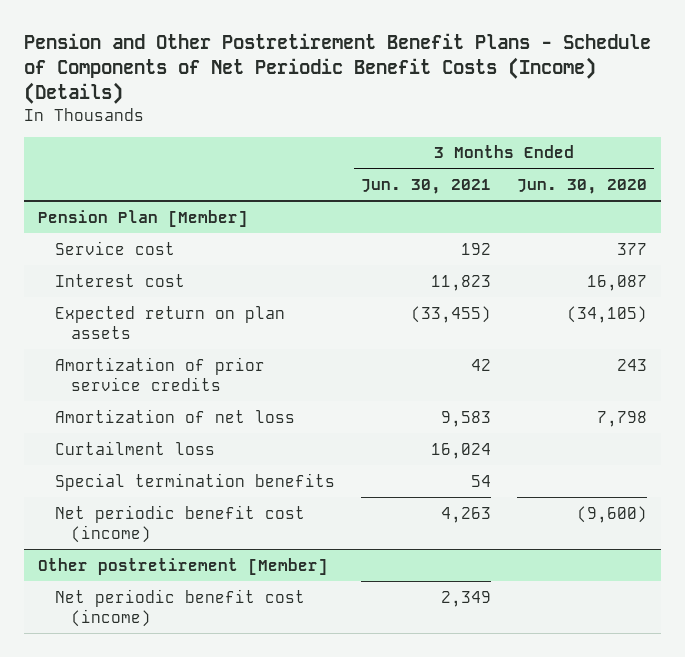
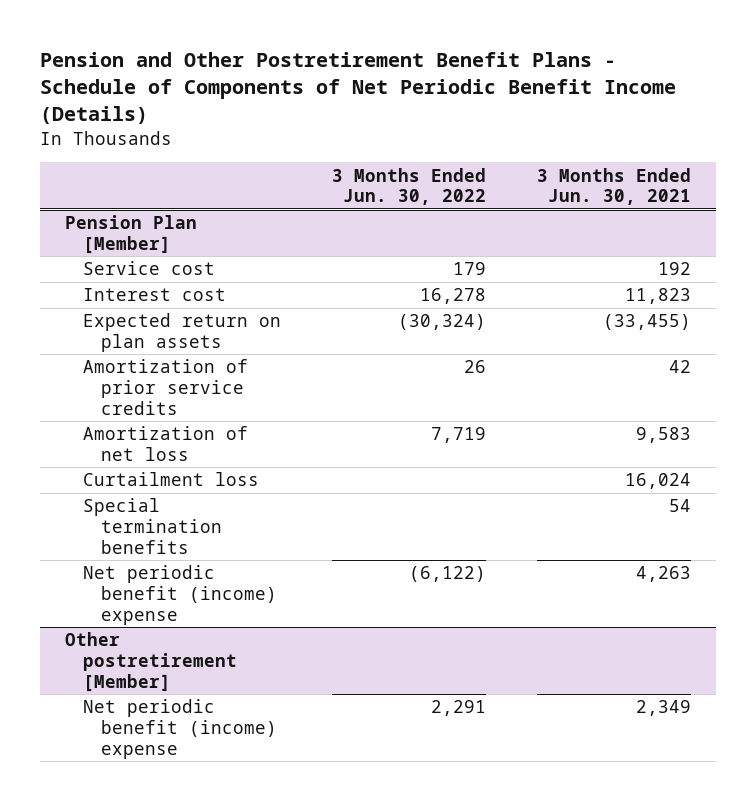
- Pension and Other Postretirement Benefit Plans - Schedule of Components of Net Periodic Benefit Costs (Income) (Details)
+ Pension and Other Postretirement Benefit Plans - Schedule of Components of Net Periodic Benefit Income (Details)
- | 3 Months Ended Jun. 30, 2021 | 3 Months Ended Jun. 30, 2020
+ | 3 Months Ended Jun. 30, 2022 | 3 Months Ended Jun. 30, 2021
@ Pension Plan [Member]
- Net periodic benefit cost (income) | 4,263 | (9,600)
+ Net periodic benefit (income) expense | (6,122) | 4,263
@ Other postretirement [Member]
- Net periodic benefit cost (income) | 2,349 |
+ Net periodic benefit (income) expense | 2,291 | 2,349

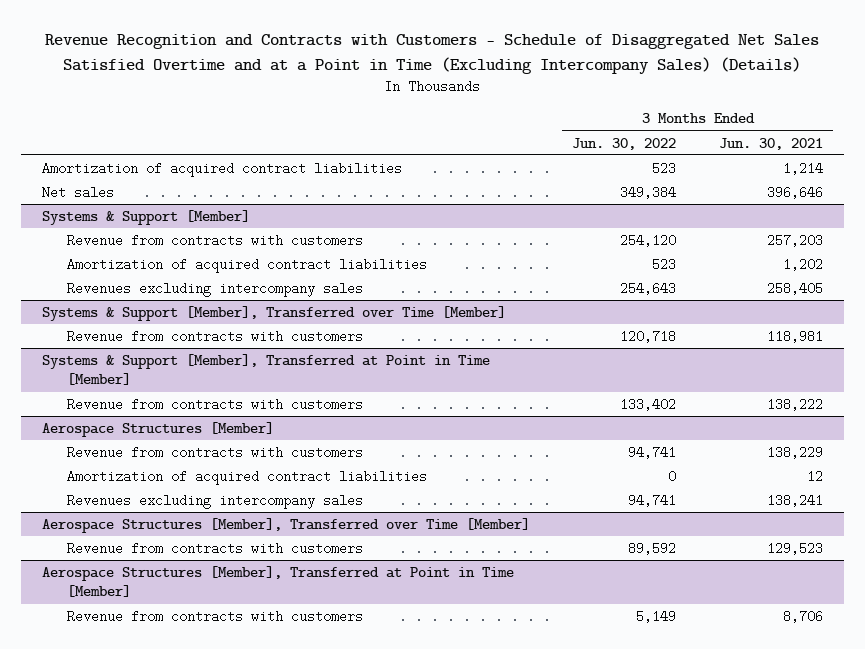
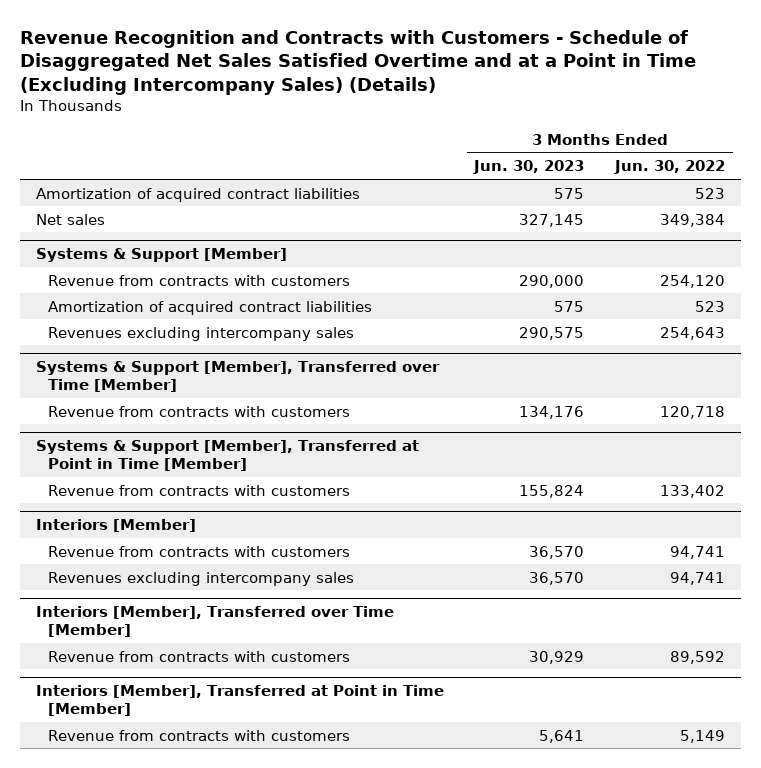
- | 3 Months Ended Jun. 30, 2022 | 3 Months Ended Jun. 30, 2021
+ | 3 Months Ended Jun. 30, 2023 | 3 Months Ended Jun. 30, 2022
- Aerospace Structures [Member]
+ Interiors [Member]
- Amortization of acquired contract liabilities | 0 | 12
- Aerospace Structures [Member], Transferred over Time [Member]
+ Interiors [Member], Transferred over Time [Member]
- Aerospace Structures [Member], Transferred at Point in Time [Member]
+ Interiors [Member], Transferred at Point in Time [Member]

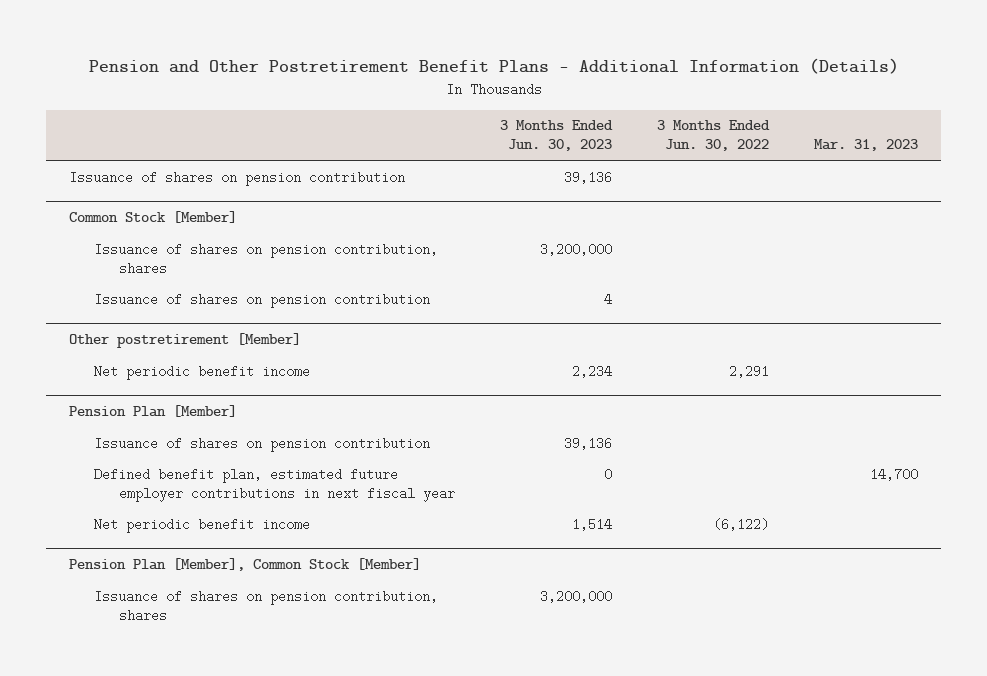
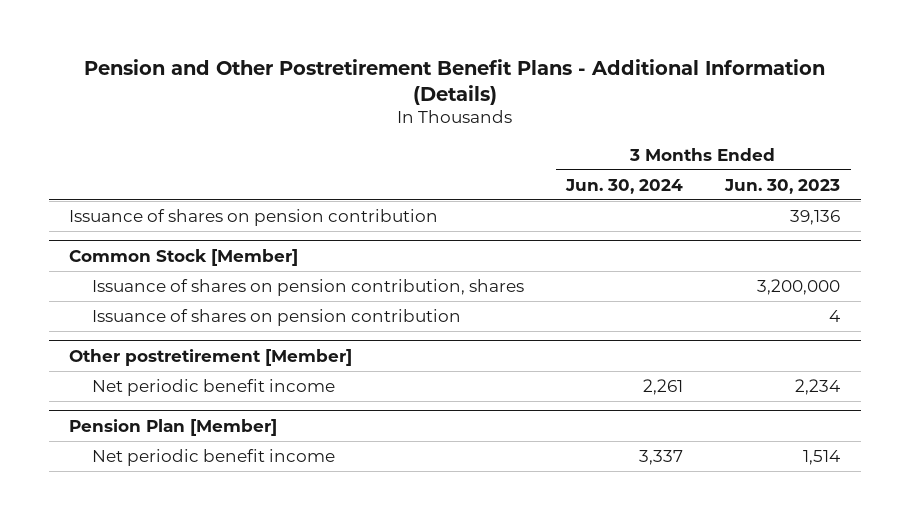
- | 3 Months Ended Jun. 30, 2023 | 3 Months Ended Jun. 30, 2022 | Mar. 31, 2023
+ | 3 Months Ended Jun. 30, 2024 | 3 Months Ended Jun. 30, 2023
@ Pension Plan [Member]
- Issuance of shares on pension contribution | 39,136 | |
- Defined benefit plan, estimated future employer contributions in next fiscal year | 0 | | 14,700
- Pension Plan [Member], Common Stock [Member]
- Issuance of shares on pension contribution, shares | 3,200,000 | |

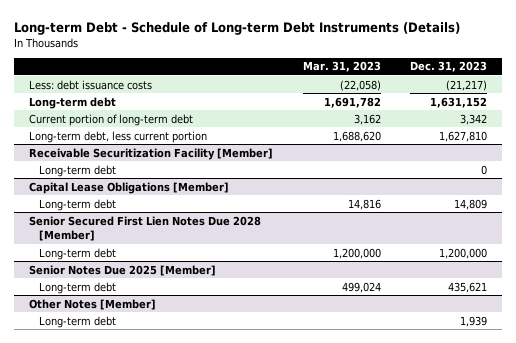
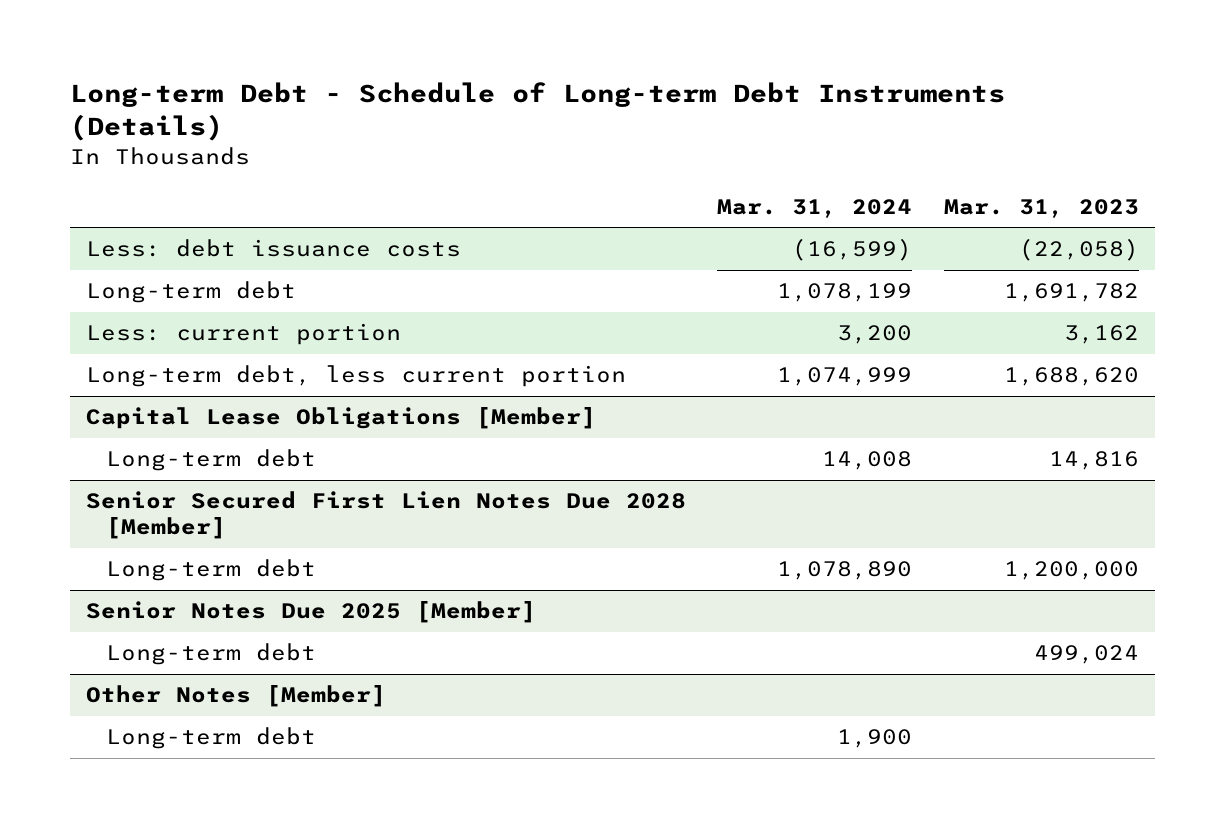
- | Mar. 31, 2023 | Dec. 31, 2023
+ | Mar. 31, 2024 | Mar. 31, 2023
- Current portion of long-term debt | 3,162 | 3,342
+ Less: current portion | 3,200 | 3,162
- Receivable Securitization Facility [Member]
- Long-term debt | | 0

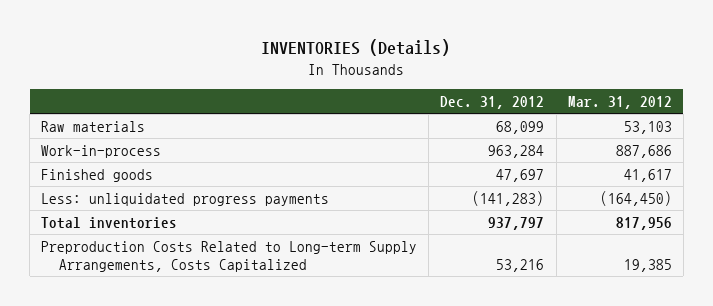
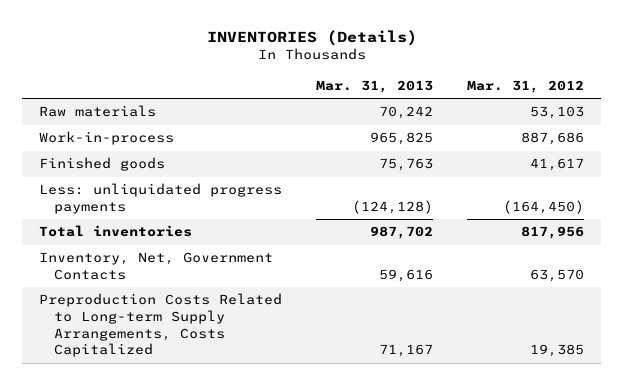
- | Dec. 31, 2012 | Mar. 31, 2012
+ | Mar. 31, 2013 | Mar. 31, 2012
+ Inventory, Net, Government Contacts | 59,616 | 63,570

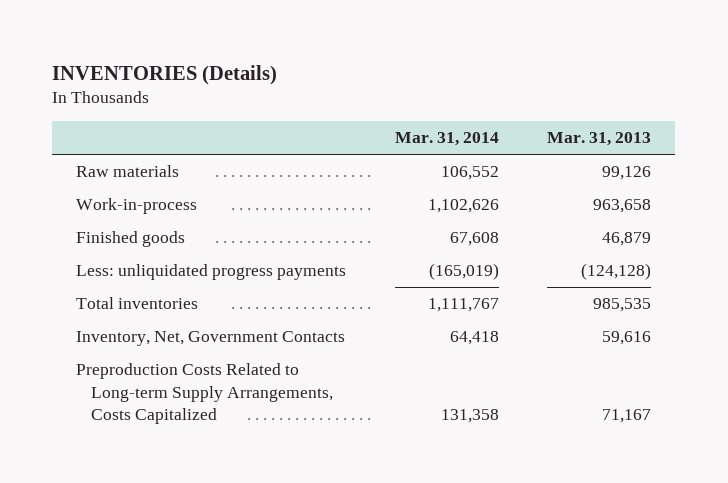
- | Mar. 31, 2013 | Mar. 31, 2012
+ | Mar. 31, 2014 | Mar. 31, 2013
- Raw materials | 70,242 | 53,103
- Work-in-process | 965,825 | 887,686
- Finished goods | 75,763 | 41,617
+ Raw materials | 106,552 | 99,126
+ Work-in-process | 1,102,626 | 963,658
+ Finished goods | 67,608 | 46,879
- Total inventories | 987,702 | 817,956
+ Total inventories | 1,111,767 | 985,535

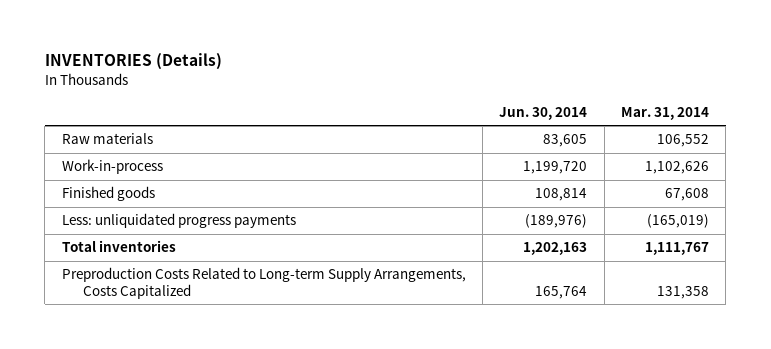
- | Mar. 31, 2014 | Mar. 31, 2013
+ | Jun. 30, 2014 | Mar. 31, 2014
- Inventory, Net, Government Contacts | 64,418 | 59,616

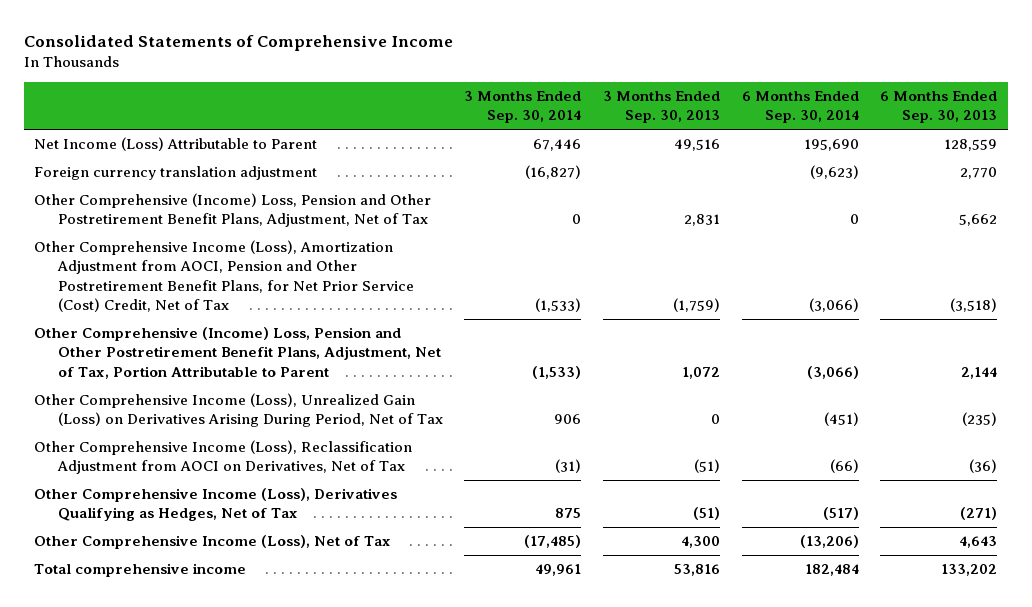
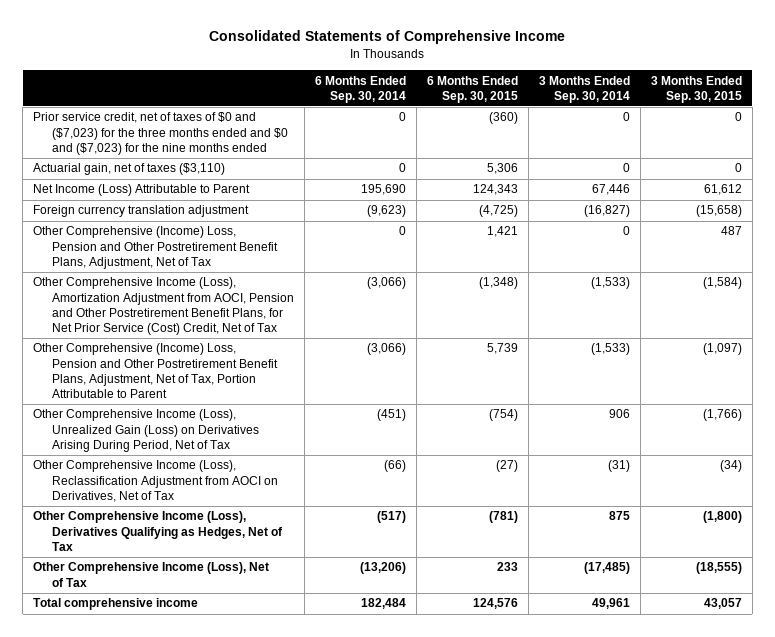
- | 3 Months Ended Sep. 30, 2014 | 3 Months Ended Sep. 30, 2013 | 6 Months Ended Sep. 30, 2014 | 6 Months Ended Sep. 30, 2013
+ | 6 Months Ended Sep. 30, 2014 | 6 Months Ended Sep. 30, 2015 | 3 Months Ended Sep. 30, 2014 | 3 Months Ended Sep. 30, 2015
+ Prior service credit, net of taxes of $0 and ($7,023) for the three months ended and $0 and ($7,023) for the nine months ended | 0 | (360) | 0 | 0
+ Actuarial gain, net of taxes ($3,110) | 0 | 5,306 | 0 | 0

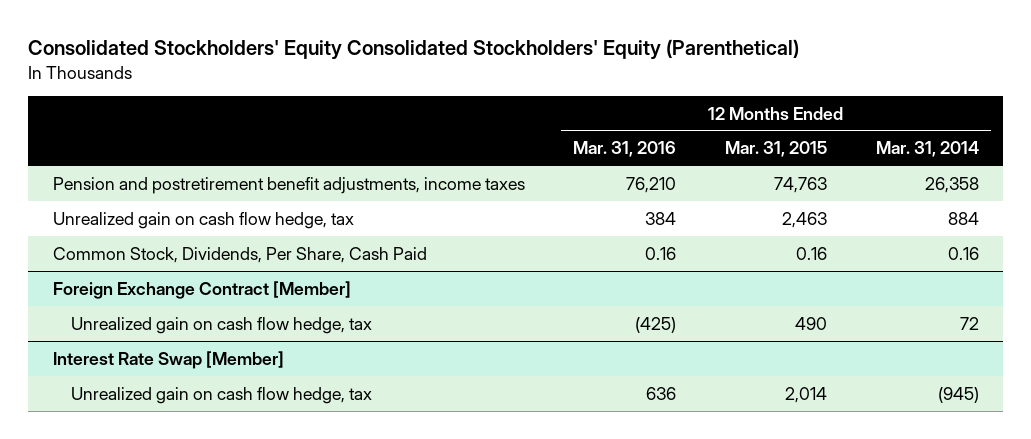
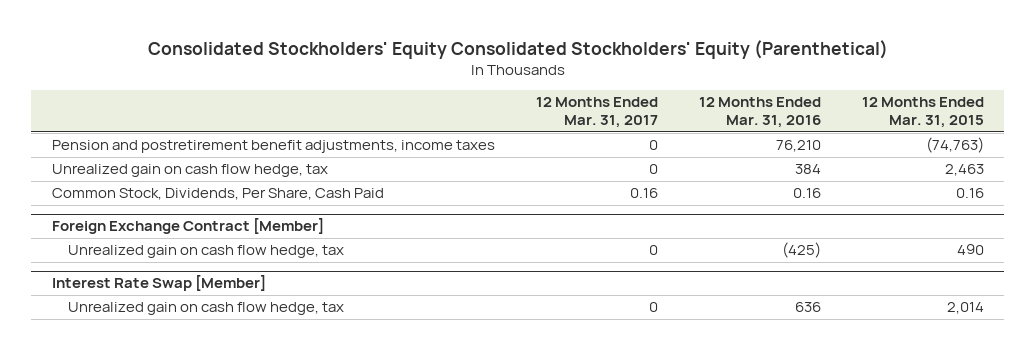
- | 12 Months Ended Mar. 31, 2016 | 12 Months Ended Mar. 31, 2015 | 12 Months Ended Mar. 31, 2014
+ | 12 Months Ended Mar. 31, 2017 | 12 Months Ended Mar. 31, 2016 | 12 Months Ended Mar. 31, 2015
- Pension and postretirement benefit adjustments, income taxes | 76,210 | 74,763 | 26,358
+ Pension and postretirement benefit adjustments, income taxes | 0 | 76,210 | (74,763)

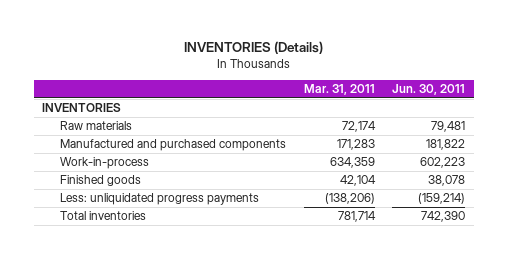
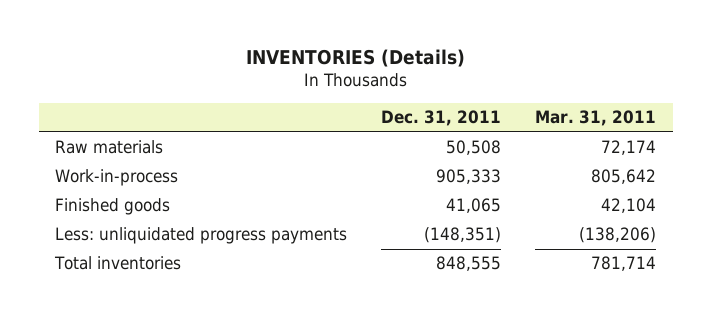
- | Mar. 31, 2011 | Jun. 30, 2011
+ | Dec. 31, 2011 | Mar. 31, 2011
- INVENTORIES
- Manufactured and purchased components | 171,283 | 181,822
- Work-in-process | 634,359 | 602,223
+ Work-in-process | 905,333 | 805,642

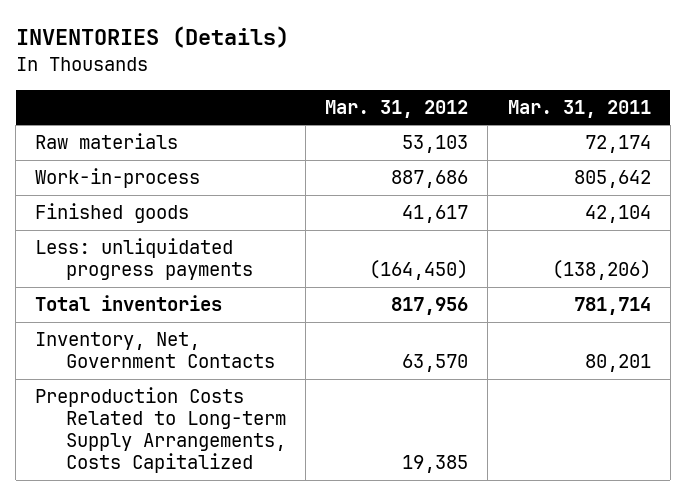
- | Dec. 31, 2011 | Mar. 31, 2011
+ | Mar. 31, 2012 | Mar. 31, 2011
+ Inventory, Net, Government Contacts | 63,570 | 80,201
+ Preproduction Costs Related to Long-term Supply Arrangements, Costs Capitalized | 19,385 |

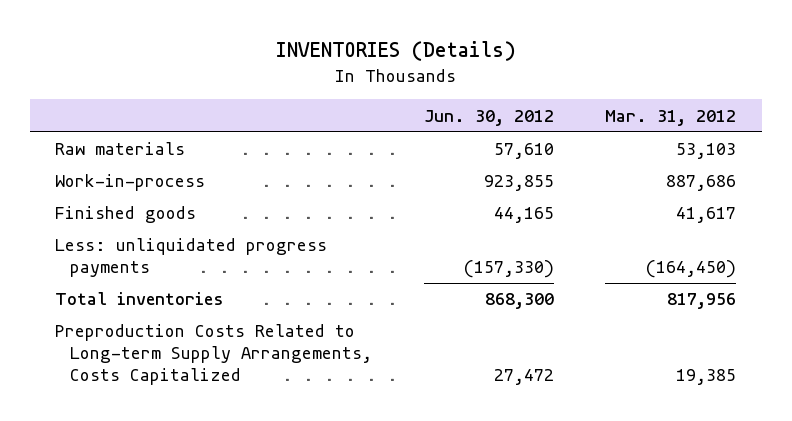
- | Mar. 31, 2012 | Mar. 31, 2011
+ | Jun. 30, 2012 | Mar. 31, 2012
- Inventory, Net, Government Contacts | 63,570 | 80,201

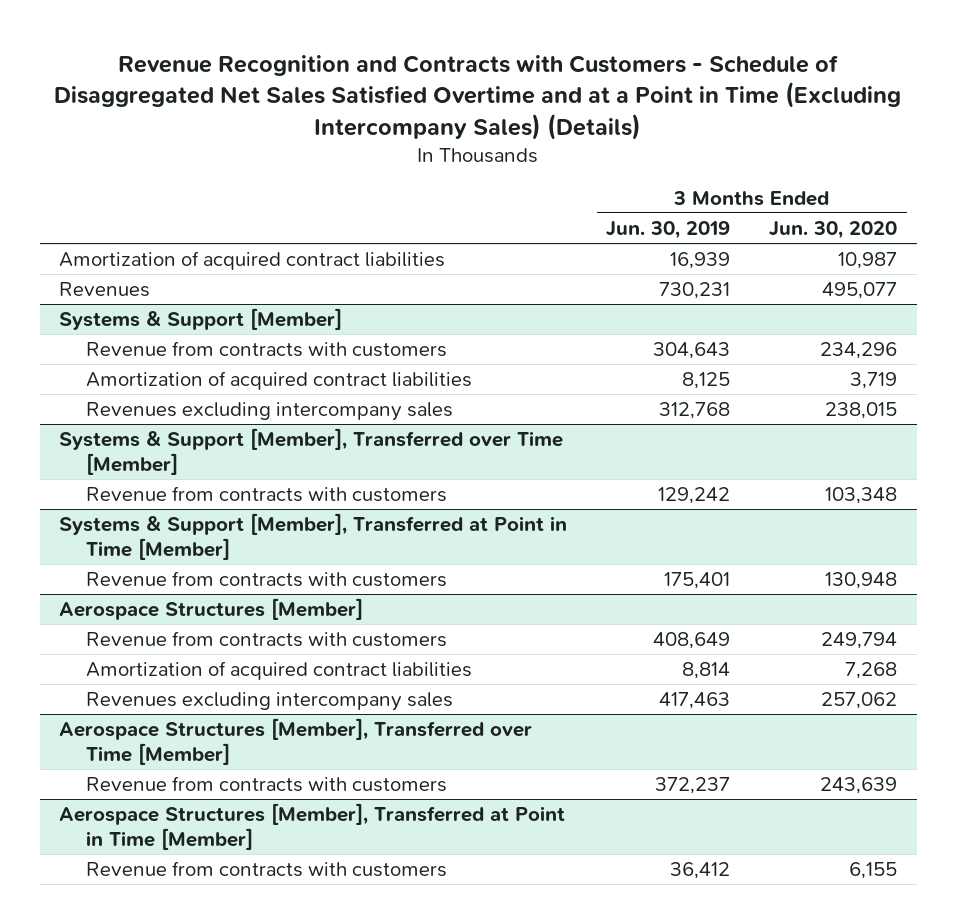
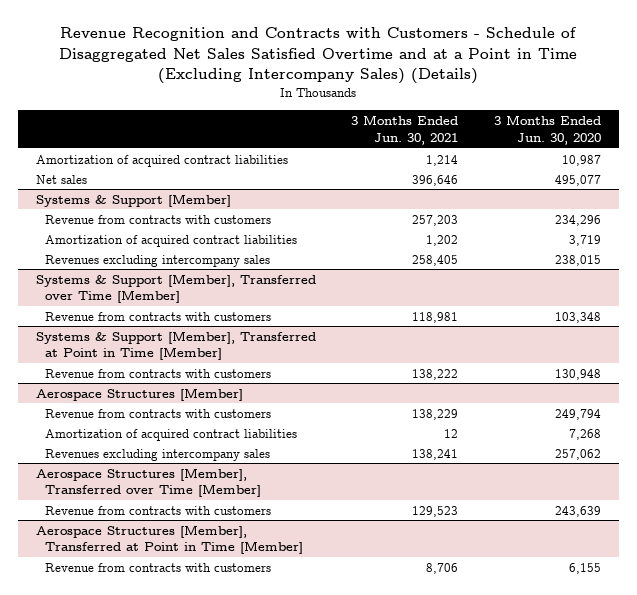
- | 3 Months Ended Jun. 30, 2019 | 3 Months Ended Jun. 30, 2020
+ | 3 Months Ended Jun. 30, 2021 | 3 Months Ended Jun. 30, 2020
- Revenues | 730,231 | 495,077
+ Net sales | 396,646 | 495,077

